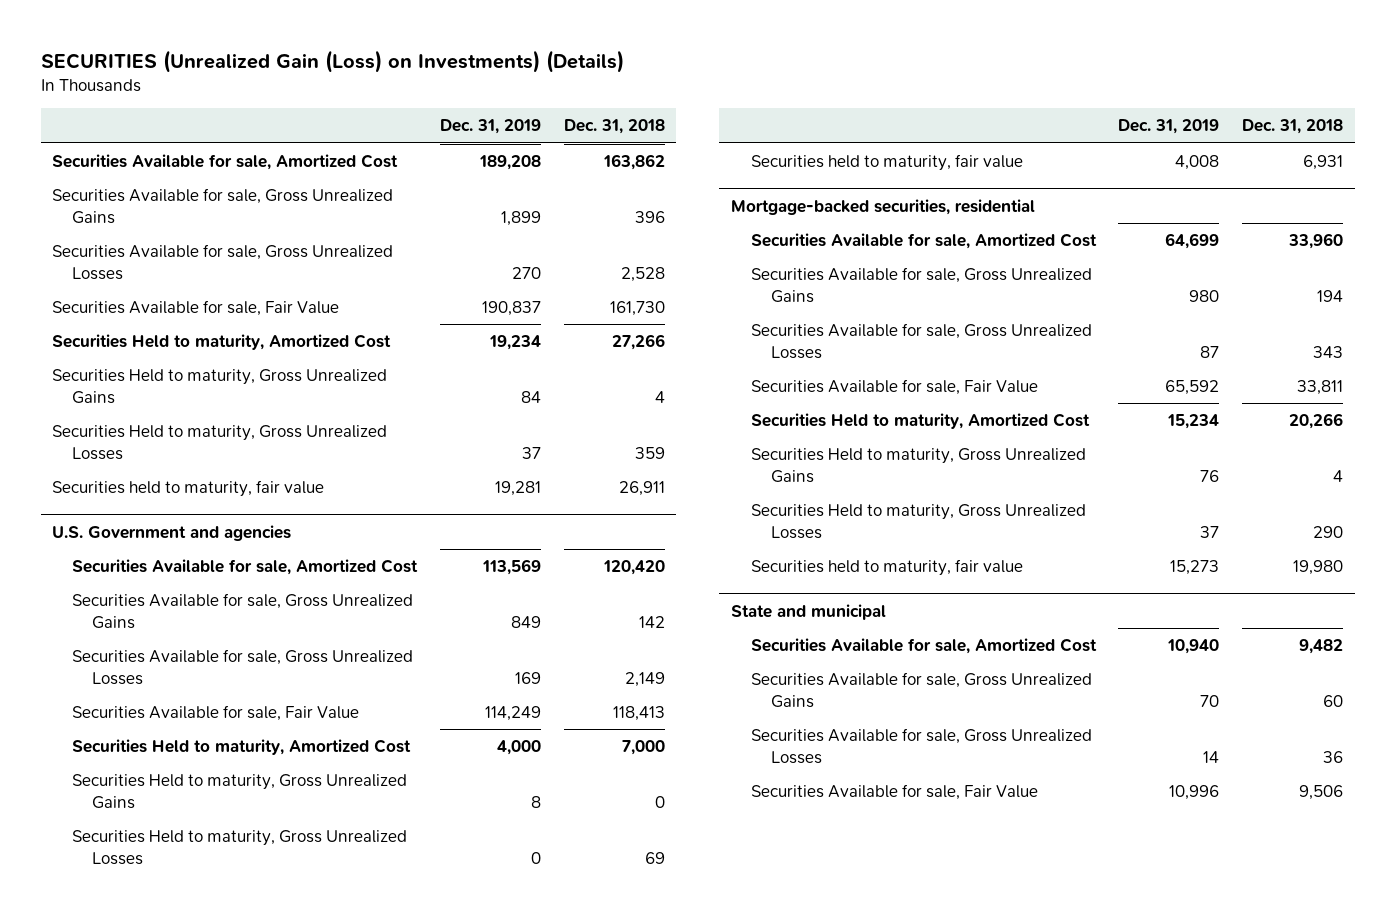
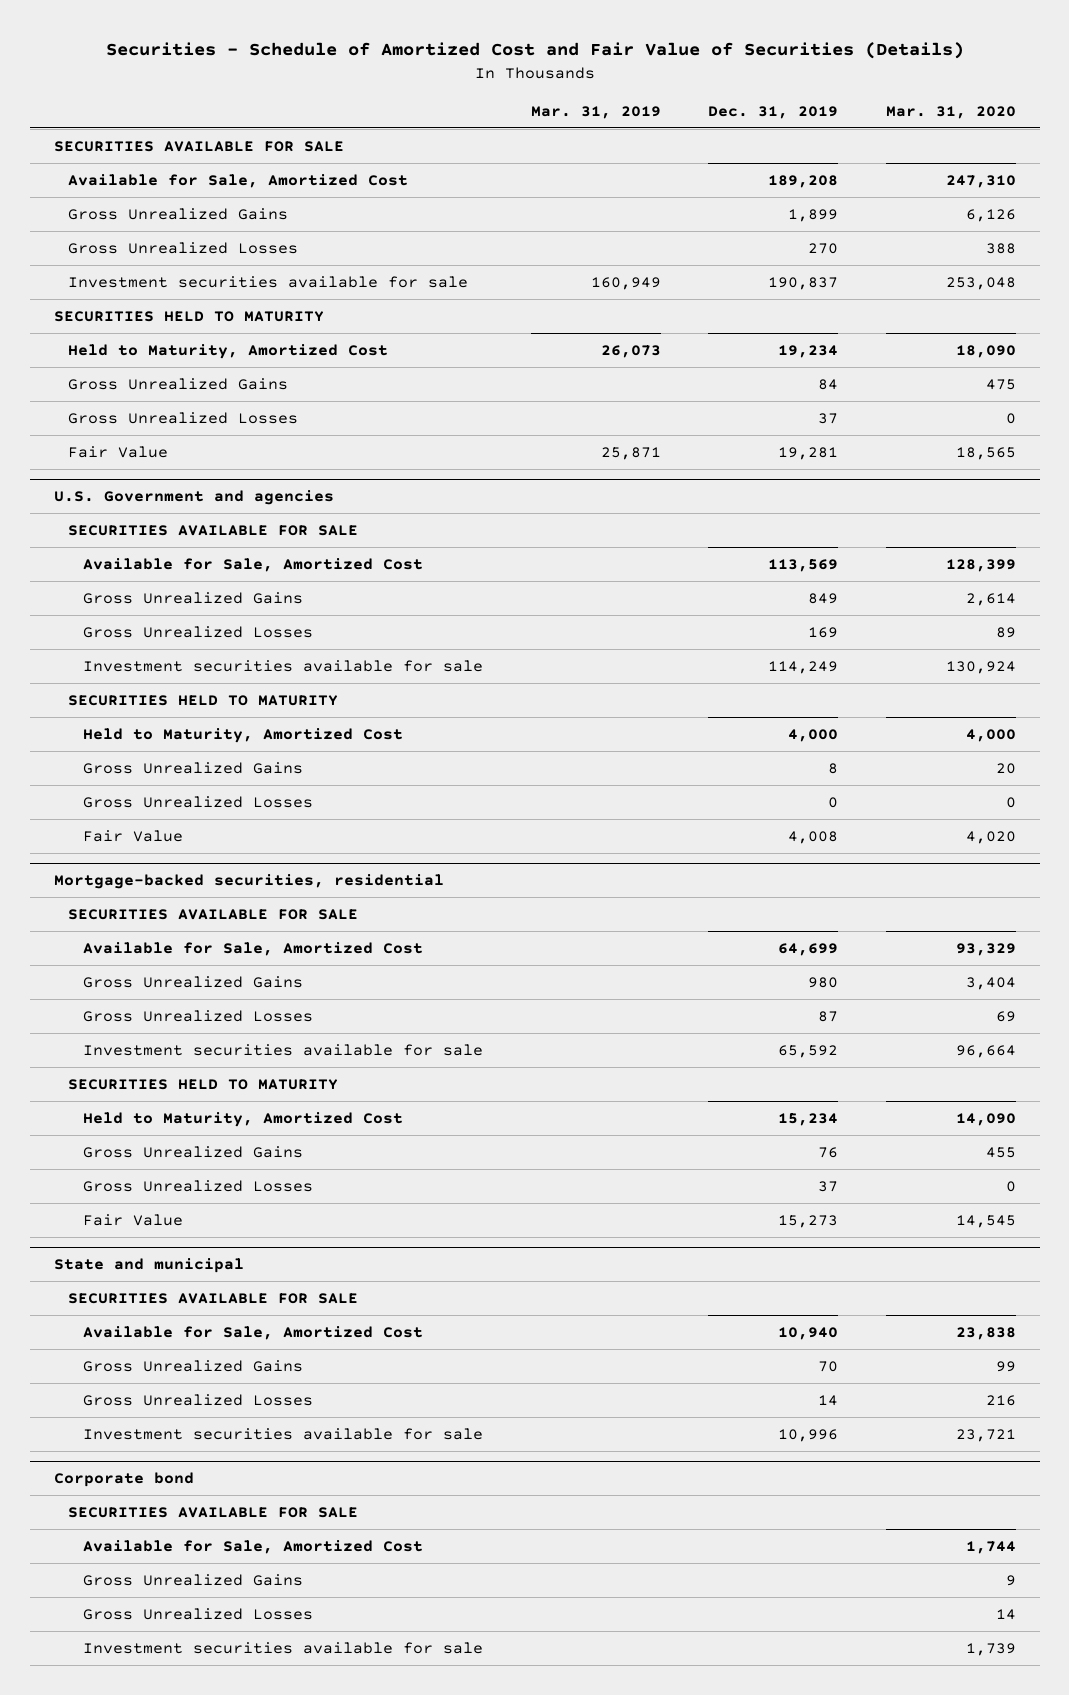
- SECURITIES (Unrealized Gain (Loss) on Investments) (Details)
+ Securities - Schedule of Amortized Cost and Fair Value of Securities (Details)
- | Dec. 31, 2019 | Dec. 31, 2018
+ | Mar. 31, 2019 | Dec. 31, 2019 | Mar. 31, 2020
- Securities Available for sale, Amortized Cost | 189,208 | 163,862
- Securities Available for sale, Gross Unrealized Gains | 1,899 | 396
- Securities Available for sale, Gross Unrealized Losses | 270 | 2,528
- Securities Available for sale, Fair Value | 190,837 | 161,730
- Securities Held to maturity, Amortized Cost | 19,234 | 27,266
- Securities Held to maturity, Gross Unrealized Gains | 84 | 4
- Securities Held to maturity, Gross Unrealized Losses | 37 | 359
- Securities held to maturity, fair value | 19,281 | 26,911
+ SECURITIES AVAILABLE FOR SALE
+ Available for Sale, Amortized Cost | | 189,208 | 247,310
+ Gross Unrealized Gains | | 1,899 | 6,126
+ Gross Unrealized Losses | | 270 | 388
+ Investment securities available for sale | 160,949 | 190,837 | 253,048
+ SECURITIES HELD TO MATURITY
+ Held to Maturity, Amortized Cost | 26,073 | 19,234 | 18,090
+ Gross Unrealized Gains | | 84 | 475
+ Gross Unrealized Losses | | 37 | 0
+ Fair Value | 25,871 | 19,281 | 18,565
@ U.S. Government and agencies
- Securities Available for sale, Amortized Cost | 113,569 | 120,420
- Securities Available for sale, Gross Unrealized Gains | 849 | 142
- Securities Available for sale, Gross Unrealized Losses | 169 | 2,149
- Securities Available for sale, Fair Value | 114,249 | 118,413
- Securities Held to maturity, Amortized Cost | 4,000 | 7,000
- Securities Held to maturity, Gross Unrealized Gains | 8 | 0
- Securities Held to maturity, Gross Unrealized Losses | 0 | 69
- Securities held to maturity, fair value | 4,008 | 6,931
+ SECURITIES AVAILABLE FOR SALE
+ Available for Sale, Amortized Cost | | 113,569 | 128,399
+ Gross Unrealized Gains | | 849 | 2,614
+ Gross Unrealized Losses | | 169 | 89
+ Investment securities available for sale | | 114,249 | 130,924
+ SECURITIES HELD TO MATURITY
+ Held to Maturity, Amortized Cost | | 4,000 | 4,000
+ Gross Unrealized Gains | | 8 | 20
+ Gross Unrealized Losses | | 0 | 0
+ Fair Value | | 4,008 | 4,020
@ Mortgage-backed securities, residential
- Securities Available for sale, Amortized Cost | 64,699 | 33,960
- Securities Available for sale, Gross Unrealized Gains | 980 | 194
- Securities Available for sale, Gross Unrealized Losses | 87 | 343
- Securities Available for sale, Fair Value | 65,592 | 33,811
- Securities Held to maturity, Amortized Cost | 15,234 | 20,266
- Securities Held to maturity, Gross Unrealized Gains | 76 | 4
- Securities Held to maturity, Gross Unrealized Losses | 37 | 290
- Securities held to maturity, fair value | 15,273 | 19,980
+ SECURITIES AVAILABLE FOR SALE
+ Available for Sale, Amortized Cost | | 64,699 | 93,329
+ Gross Unrealized Gains | | 980 | 3,404
+ Gross Unrealized Losses | | 87 | 69
+ Investment securities available for sale | | 65,592 | 96,664
+ SECURITIES HELD TO MATURITY
+ Held to Maturity, Amortized Cost | | 15,234 | 14,090
+ Gross Unrealized Gains | | 76 | 455
+ Gross Unrealized Losses | | 37 | 0
+ Fair Value | | 15,273 | 14,545
@ State and municipal
- Securities Available for sale, Amortized Cost | 10,940 | 9,482
- Securities Available for sale, Gross Unrealized Gains | 70 | 60
- Securities Available for sale, Gross Unrealized Losses | 14 | 36
- Securities Available for sale, Fair Value | 10,996 | 9,506
+ SECURITIES AVAILABLE FOR SALE
+ Available for Sale, Amortized Cost | | 10,940 | 23,838
+ Gross Unrealized Gains | | 70 | 99
+ Gross Unrealized Losses | | 14 | 216
+ Investment securities available for sale | | 10,996 | 23,721
+ Corporate bond
+ SECURITIES AVAILABLE FOR SALE
+ Available for Sale, Amortized Cost | | | 1,744
+ Gross Unrealized Gains | | | 9
+ Gross Unrealized Losses | | | 14
+ Investment securities available for sale | | | 1,739

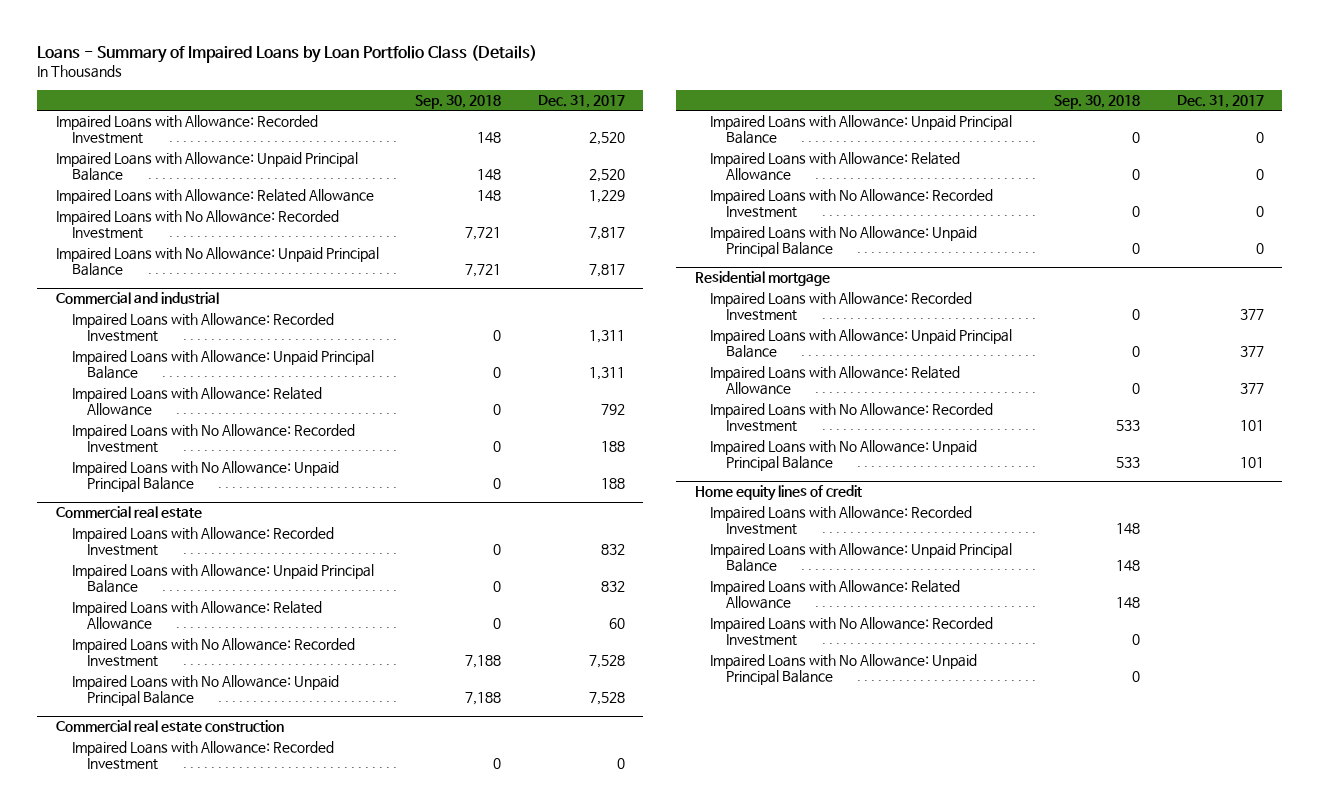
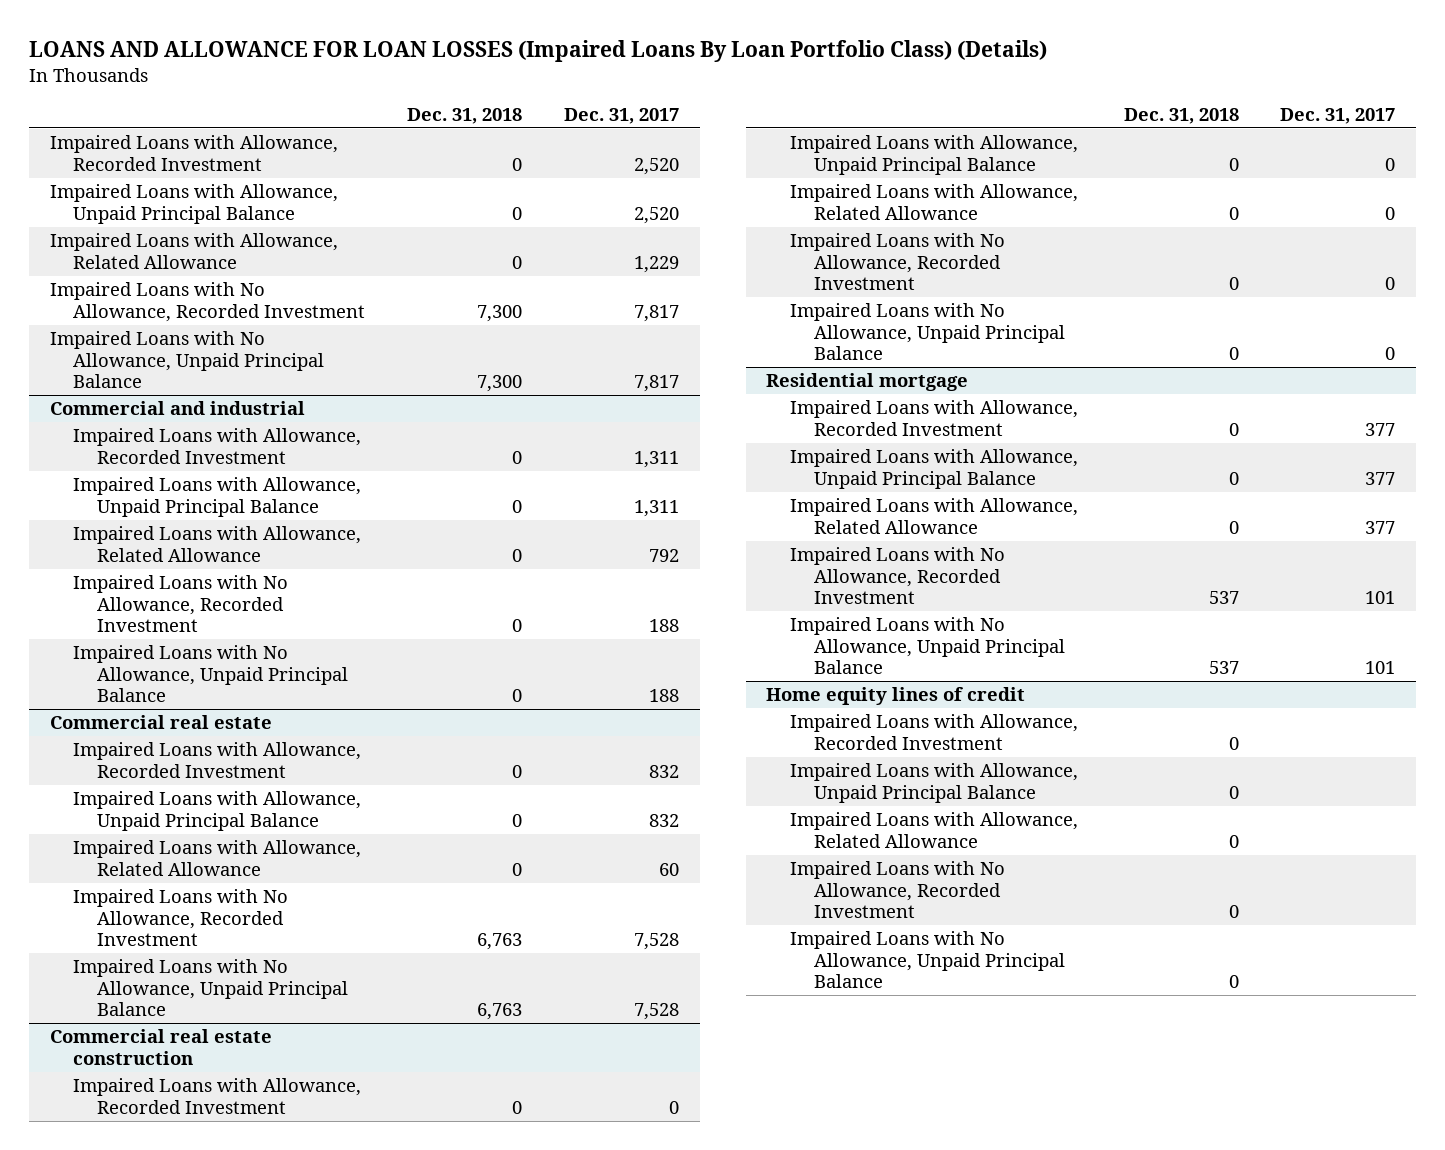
- Loans - Summary of Impaired Loans by Loan Portfolio Class (Details)
+ LOANS AND ALLOWANCE FOR LOAN LOSSES (Impaired Loans By Loan Portfolio Class) (Details)
- | Sep. 30, 2018 | Dec. 31, 2017
+ | Dec. 31, 2018 | Dec. 31, 2017
- Impaired Loans with Allowance: Recorded Investment | 148 | 2,520
- Impaired Loans with Allowance: Unpaid Principal Balance | 148 | 2,520
- Impaired Loans with Allowance: Related Allowance | 148 | 1,229
- Impaired Loans with No Allowance: Recorded Investment | 7,721 | 7,817
- Impaired Loans with No Allowance: Unpaid Principal Balance | 7,721 | 7,817
+ Impaired Loans with Allowance, Recorded Investment | 0 | 2,520
+ Impaired Loans with Allowance, Unpaid Principal Balance | 0 | 2,520
+ Impaired Loans with Allowance, Related Allowance | 0 | 1,229
+ Impaired Loans with No Allowance, Recorded Investment | 7,300 | 7,817
+ Impaired Loans with No Allowance, Unpaid Principal Balance | 7,300 | 7,817
@ Commercial and industrial
- Impaired Loans with Allowance: Recorded Investment | 0 | 1,311
- Impaired Loans with Allowance: Unpaid Principal Balance | 0 | 1,311
- Impaired Loans with Allowance: Related Allowance | 0 | 792
- Impaired Loans with No Allowance: Recorded Investment | 0 | 188
- Impaired Loans with No Allowance: Unpaid Principal Balance | 0 | 188
+ Impaired Loans with Allowance, Recorded Investment | 0 | 1,311
+ Impaired Loans with Allowance, Unpaid Principal Balance | 0 | 1,311
+ Impaired Loans with Allowance, Related Allowance | 0 | 792
+ Impaired Loans with No Allowance, Recorded Investment | 0 | 188
+ Impaired Loans with No Allowance, Unpaid Principal Balance | 0 | 188
@ Commercial real estate
- Impaired Loans with Allowance: Recorded Investment | 0 | 832
- Impaired Loans with Allowance: Unpaid Principal Balance | 0 | 832
- Impaired Loans with Allowance: Related Allowance | 0 | 60
- Impaired Loans with No Allowance: Recorded Investment | 7,188 | 7,528
- Impaired Loans with No Allowance: Unpaid Principal Balance | 7,188 | 7,528
+ Impaired Loans with Allowance, Recorded Investment | 0 | 832
+ Impaired Loans with Allowance, Unpaid Principal Balance | 0 | 832
+ Impaired Loans with Allowance, Related Allowance | 0 | 60
+ Impaired Loans with No Allowance, Recorded Investment | 6,763 | 7,528
+ Impaired Loans with No Allowance, Unpaid Principal Balance | 6,763 | 7,528
@ Commercial real estate construction
- Impaired Loans with Allowance: Recorded Investment | 0 | 0
- Impaired Loans with Allowance: Unpaid Principal Balance | 0 | 0
- Impaired Loans with Allowance: Related Allowance | 0 | 0
- Impaired Loans with No Allowance: Recorded Investment | 0 | 0
- Impaired Loans with No Allowance: Unpaid Principal Balance | 0 | 0
+ Impaired Loans with Allowance, Recorded Investment | 0 | 0
+ Impaired Loans with Allowance, Unpaid Principal Balance | 0 | 0
+ Impaired Loans with Allowance, Related Allowance | 0 | 0
+ Impaired Loans with No Allowance, Recorded Investment | 0 | 0
+ Impaired Loans with No Allowance, Unpaid Principal Balance | 0 | 0
@ Residential mortgage
- Impaired Loans with Allowance: Recorded Investment | 0 | 377
- Impaired Loans with Allowance: Unpaid Principal Balance | 0 | 377
- Impaired Loans with Allowance: Related Allowance | 0 | 377
- Impaired Loans with No Allowance: Recorded Investment | 533 | 101
- Impaired Loans with No Allowance: Unpaid Principal Balance | 533 | 101
+ Impaired Loans with Allowance, Recorded Investment | 0 | 377
+ Impaired Loans with Allowance, Unpaid Principal Balance | 0 | 377
+ Impaired Loans with Allowance, Related Allowance | 0 | 377
+ Impaired Loans with No Allowance, Recorded Investment | 537 | 101
+ Impaired Loans with No Allowance, Unpaid Principal Balance | 537 | 101
@ Home equity lines of credit
- Impaired Loans with Allowance: Recorded Investment | 148 |
- Impaired Loans with Allowance: Unpaid Principal Balance | 148 |
- Impaired Loans with Allowance: Related Allowance | 148 |
- Impaired Loans with No Allowance: Recorded Investment | 0 |
- Impaired Loans with No Allowance: Unpaid Principal Balance | 0 |
+ Impaired Loans with Allowance, Recorded Investment | 0 |
+ Impaired Loans with Allowance, Unpaid Principal Balance | 0 |
+ Impaired Loans with Allowance, Related Allowance | 0 |
+ Impaired Loans with No Allowance, Recorded Investment | 0 |
+ Impaired Loans with No Allowance, Unpaid Principal Balance | 0 |

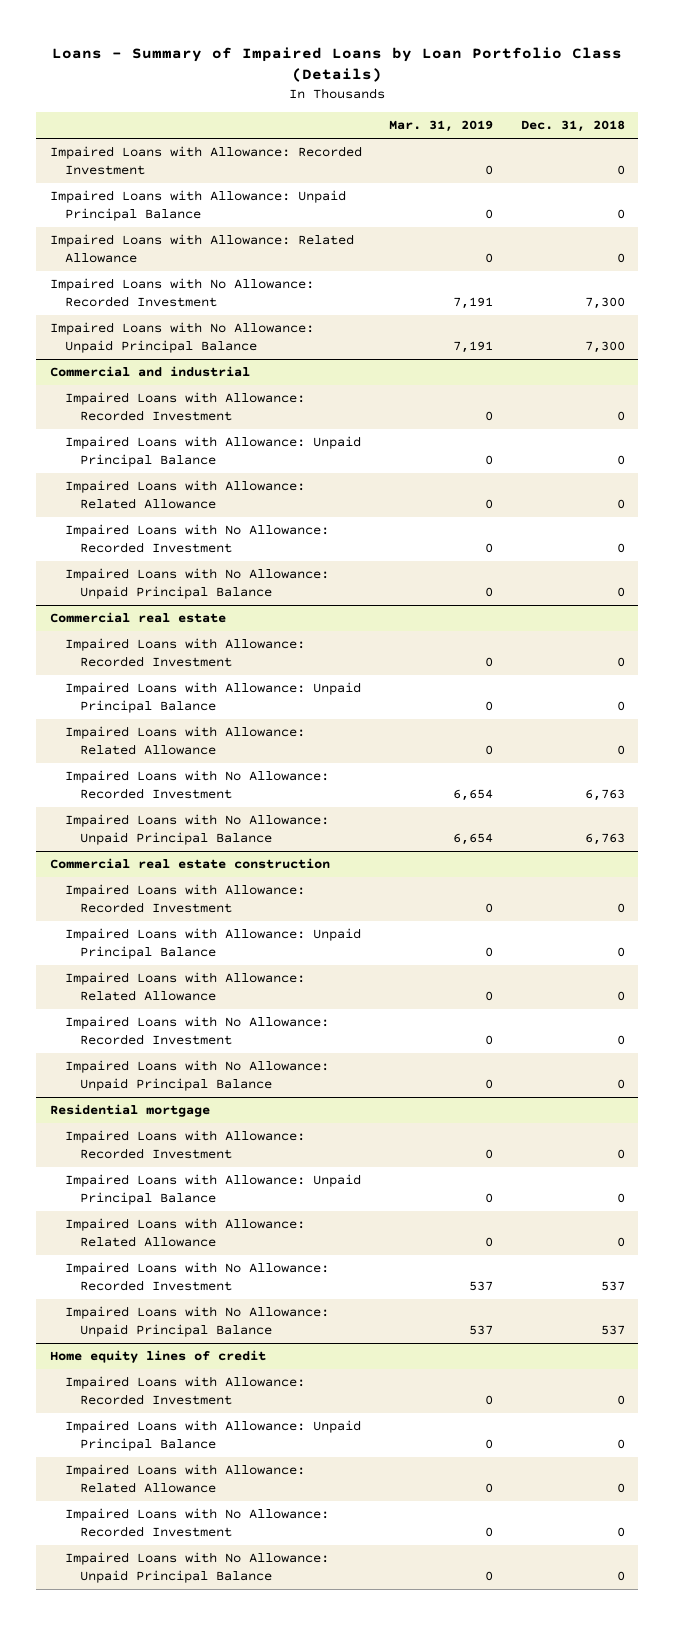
- LOANS AND ALLOWANCE FOR LOAN LOSSES (Impaired Loans By Loan Portfolio Class) (Details)
+ Loans - Summary of Impaired Loans by Loan Portfolio Class (Details)
- | Dec. 31, 2018 | Dec. 31, 2017
+ | Mar. 31, 2019 | Dec. 31, 2018
- Impaired Loans with Allowance, Recorded Investment | 0 | 2,520
- Impaired Loans with Allowance, Unpaid Principal Balance | 0 | 2,520
- Impaired Loans with Allowance, Related Allowance | 0 | 1,229
- Impaired Loans with No Allowance, Recorded Investment | 7,300 | 7,817
- Impaired Loans with No Allowance, Unpaid Principal Balance | 7,300 | 7,817
+ Impaired Loans with Allowance: Recorded Investment | 0 | 0
+ Impaired Loans with Allowance: Unpaid Principal Balance | 0 | 0
+ Impaired Loans with Allowance: Related Allowance | 0 | 0
+ Impaired Loans with No Allowance: Recorded Investment | 7,191 | 7,300
+ Impaired Loans with No Allowance: Unpaid Principal Balance | 7,191 | 7,300
@ Commercial and industrial
- Impaired Loans with Allowance, Recorded Investment | 0 | 1,311
- Impaired Loans with Allowance, Unpaid Principal Balance | 0 | 1,311
- Impaired Loans with Allowance, Related Allowance | 0 | 792
- Impaired Loans with No Allowance, Recorded Investment | 0 | 188
- Impaired Loans with No Allowance, Unpaid Principal Balance | 0 | 188
+ Impaired Loans with Allowance: Recorded Investment | 0 | 0
+ Impaired Loans with Allowance: Unpaid Principal Balance | 0 | 0
+ Impaired Loans with Allowance: Related Allowance | 0 | 0
+ Impaired Loans with No Allowance: Recorded Investment | 0 | 0
+ Impaired Loans with No Allowance: Unpaid Principal Balance | 0 | 0
@ Commercial real estate
- Impaired Loans with Allowance, Recorded Investment | 0 | 832
- Impaired Loans with Allowance, Unpaid Principal Balance | 0 | 832
- Impaired Loans with Allowance, Related Allowance | 0 | 60
- Impaired Loans with No Allowance, Recorded Investment | 6,763 | 7,528
- Impaired Loans with No Allowance, Unpaid Principal Balance | 6,763 | 7,528
+ Impaired Loans with Allowance: Recorded Investment | 0 | 0
+ Impaired Loans with Allowance: Unpaid Principal Balance | 0 | 0
+ Impaired Loans with Allowance: Related Allowance | 0 | 0
+ Impaired Loans with No Allowance: Recorded Investment | 6,654 | 6,763
+ Impaired Loans with No Allowance: Unpaid Principal Balance | 6,654 | 6,763
@ Commercial real estate construction
- Impaired Loans with Allowance, Recorded Investment | 0 | 0
- Impaired Loans with Allowance, Unpaid Principal Balance | 0 | 0
- Impaired Loans with Allowance, Related Allowance | 0 | 0
- Impaired Loans with No Allowance, Recorded Investment | 0 | 0
- Impaired Loans with No Allowance, Unpaid Principal Balance | 0 | 0
+ Impaired Loans with Allowance: Recorded Investment | 0 | 0
+ Impaired Loans with Allowance: Unpaid Principal Balance | 0 | 0
+ Impaired Loans with Allowance: Related Allowance | 0 | 0
+ Impaired Loans with No Allowance: Recorded Investment | 0 | 0
+ Impaired Loans with No Allowance: Unpaid Principal Balance | 0 | 0
@ Residential mortgage
- Impaired Loans with Allowance, Recorded Investment | 0 | 377
- Impaired Loans with Allowance, Unpaid Principal Balance | 0 | 377
- Impaired Loans with Allowance, Related Allowance | 0 | 377
- Impaired Loans with No Allowance, Recorded Investment | 537 | 101
- Impaired Loans with No Allowance, Unpaid Principal Balance | 537 | 101
+ Impaired Loans with Allowance: Recorded Investment | 0 | 0
+ Impaired Loans with Allowance: Unpaid Principal Balance | 0 | 0
+ Impaired Loans with Allowance: Related Allowance | 0 | 0
+ Impaired Loans with No Allowance: Recorded Investment | 537 | 537
+ Impaired Loans with No Allowance: Unpaid Principal Balance | 537 | 537
@ Home equity lines of credit
- Impaired Loans with Allowance, Recorded Investment | 0 |
- Impaired Loans with Allowance, Unpaid Principal Balance | 0 |
- Impaired Loans with Allowance, Related Allowance | 0 |
- Impaired Loans with No Allowance, Recorded Investment | 0 |
- Impaired Loans with No Allowance, Unpaid Principal Balance | 0 |
+ Impaired Loans with Allowance: Recorded Investment | 0 | 0
+ Impaired Loans with Allowance: Unpaid Principal Balance | 0 | 0
+ Impaired Loans with Allowance: Related Allowance | 0 | 0
+ Impaired Loans with No Allowance: Recorded Investment | 0 | 0
+ Impaired Loans with No Allowance: Unpaid Principal Balance | 0 | 0

